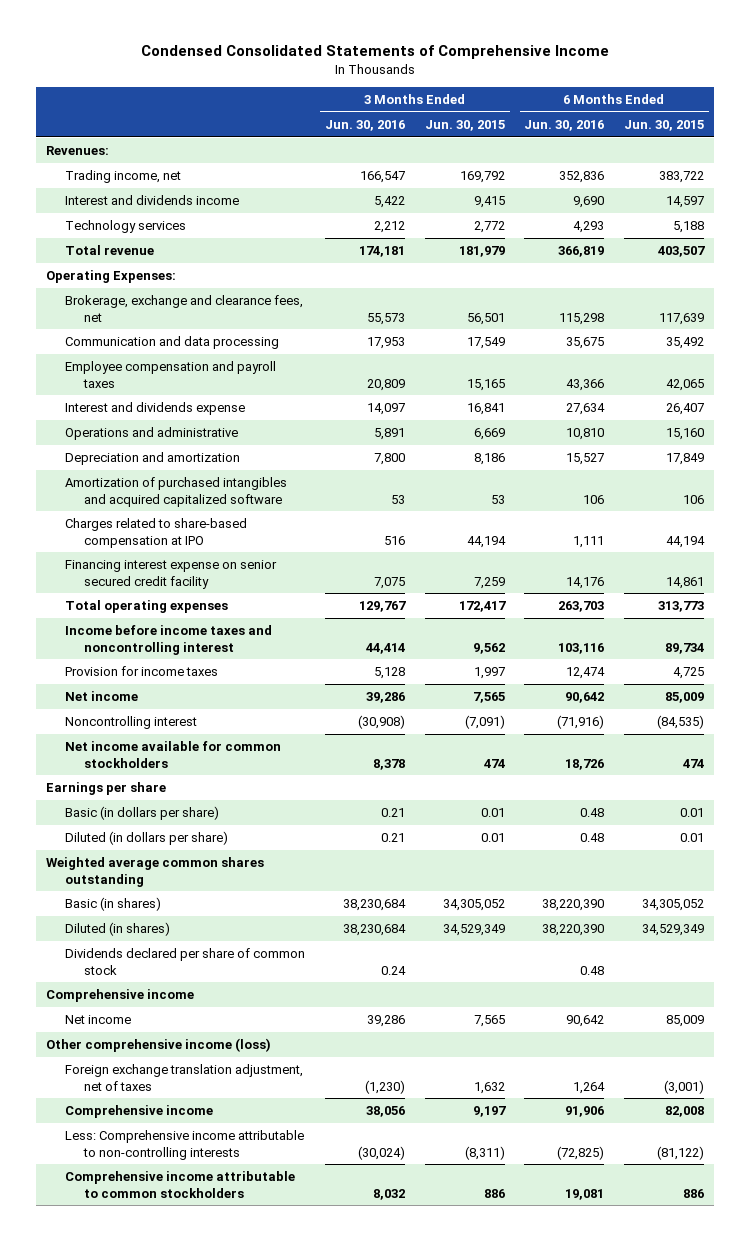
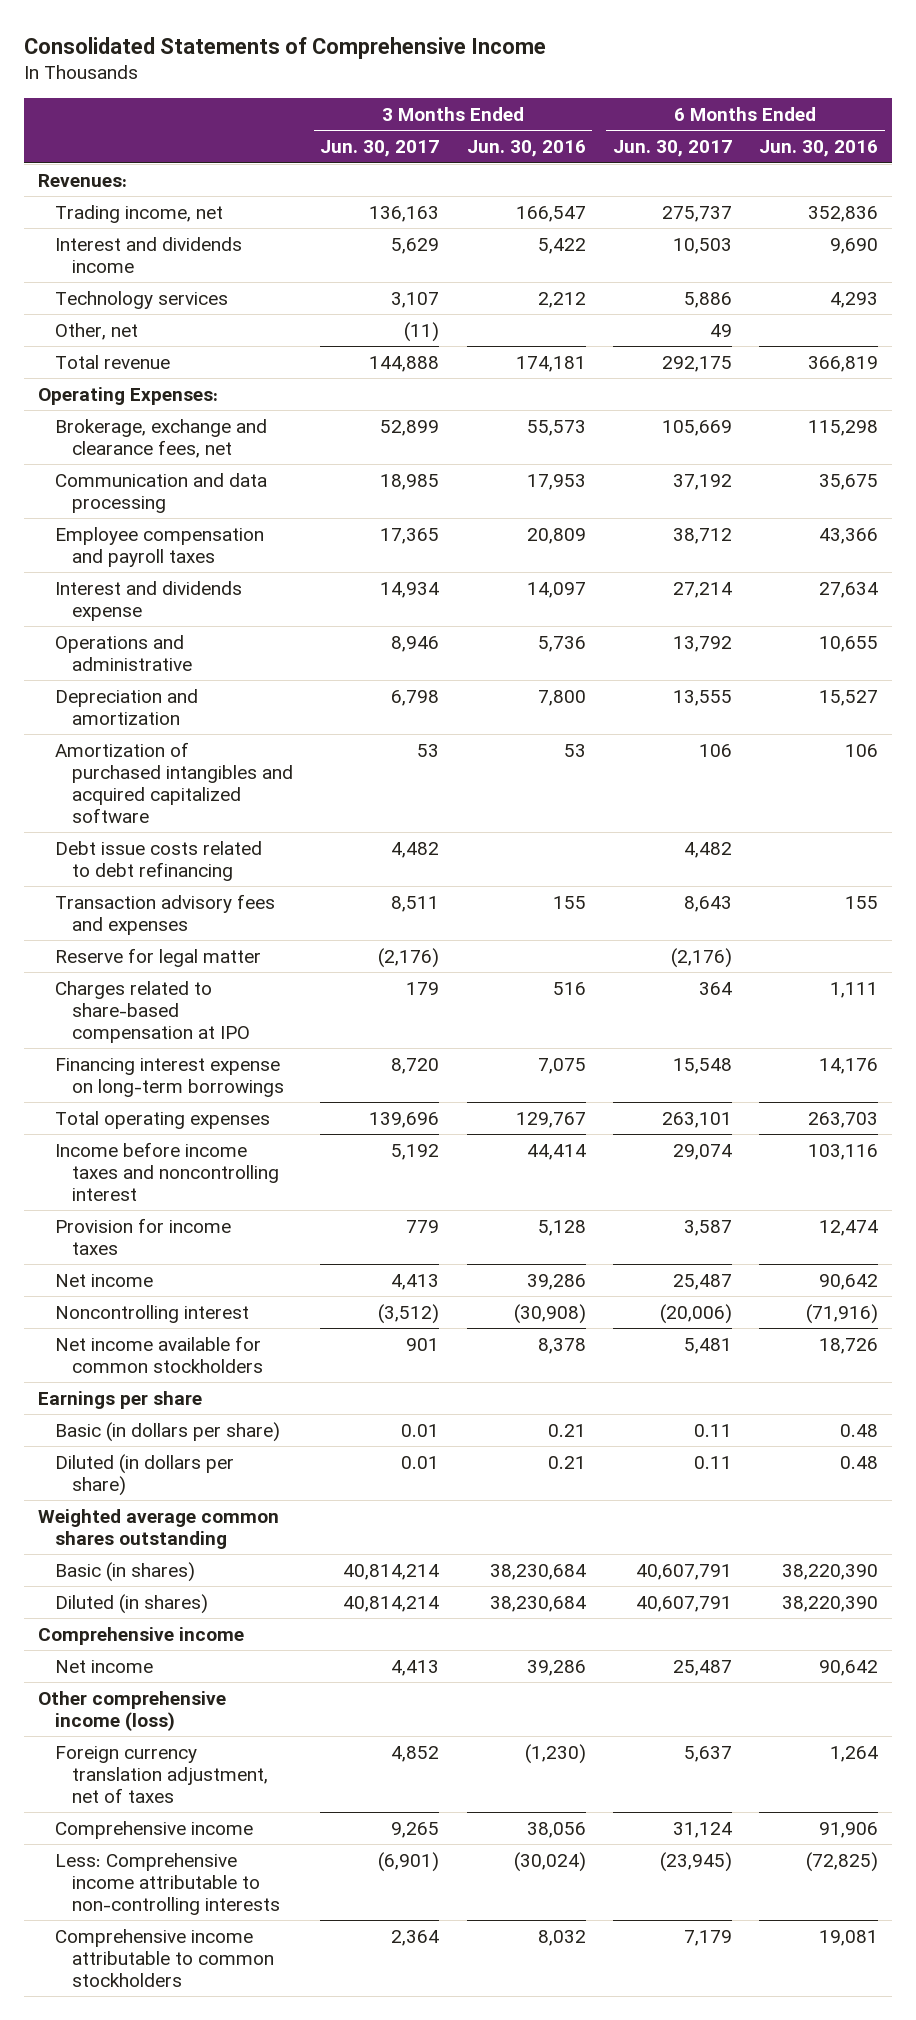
- Condensed Consolidated Statements of Comprehensive Income
+ Consolidated Statements of Comprehensive Income
- | 3 Months Ended Jun. 30, 2016 | 3 Months Ended Jun. 30, 2015 | 6 Months Ended Jun. 30, 2016 | 6 Months Ended Jun. 30, 2015
+ | 3 Months Ended Jun. 30, 2017 | 3 Months Ended Jun. 30, 2016 | 6 Months Ended Jun. 30, 2017 | 6 Months Ended Jun. 30, 2016
+ Other, net | (11) | | 49 |
- Operations and administrative | 5,891 | 6,669 | 10,810 | 15,160
+ Operations and administrative | 8,946 | 5,736 | 13,792 | 10,655
+ Debt issue costs related to debt refinancing | 4,482 | | 4,482 |
+ Transaction advisory fees and expenses | 8,511 | 155 | 8,643 | 155
+ Reserve for legal matter | (2,176) | | (2,176) |
- Financing interest expense on senior secured credit facility | 7,075 | 7,259 | 14,176 | 14,861
+ Financing interest expense on long-term borrowings | 8,720 | 7,075 | 15,548 | 14,176
- Dividends declared per share of common stock | 0.24 | | 0.48 |
- Foreign exchange translation adjustment, net of taxes | (1,230) | 1,632 | 1,264 | (3,001)
+ Foreign currency translation adjustment, net of taxes | 4,852 | (1,230) | 5,637 | 1,264

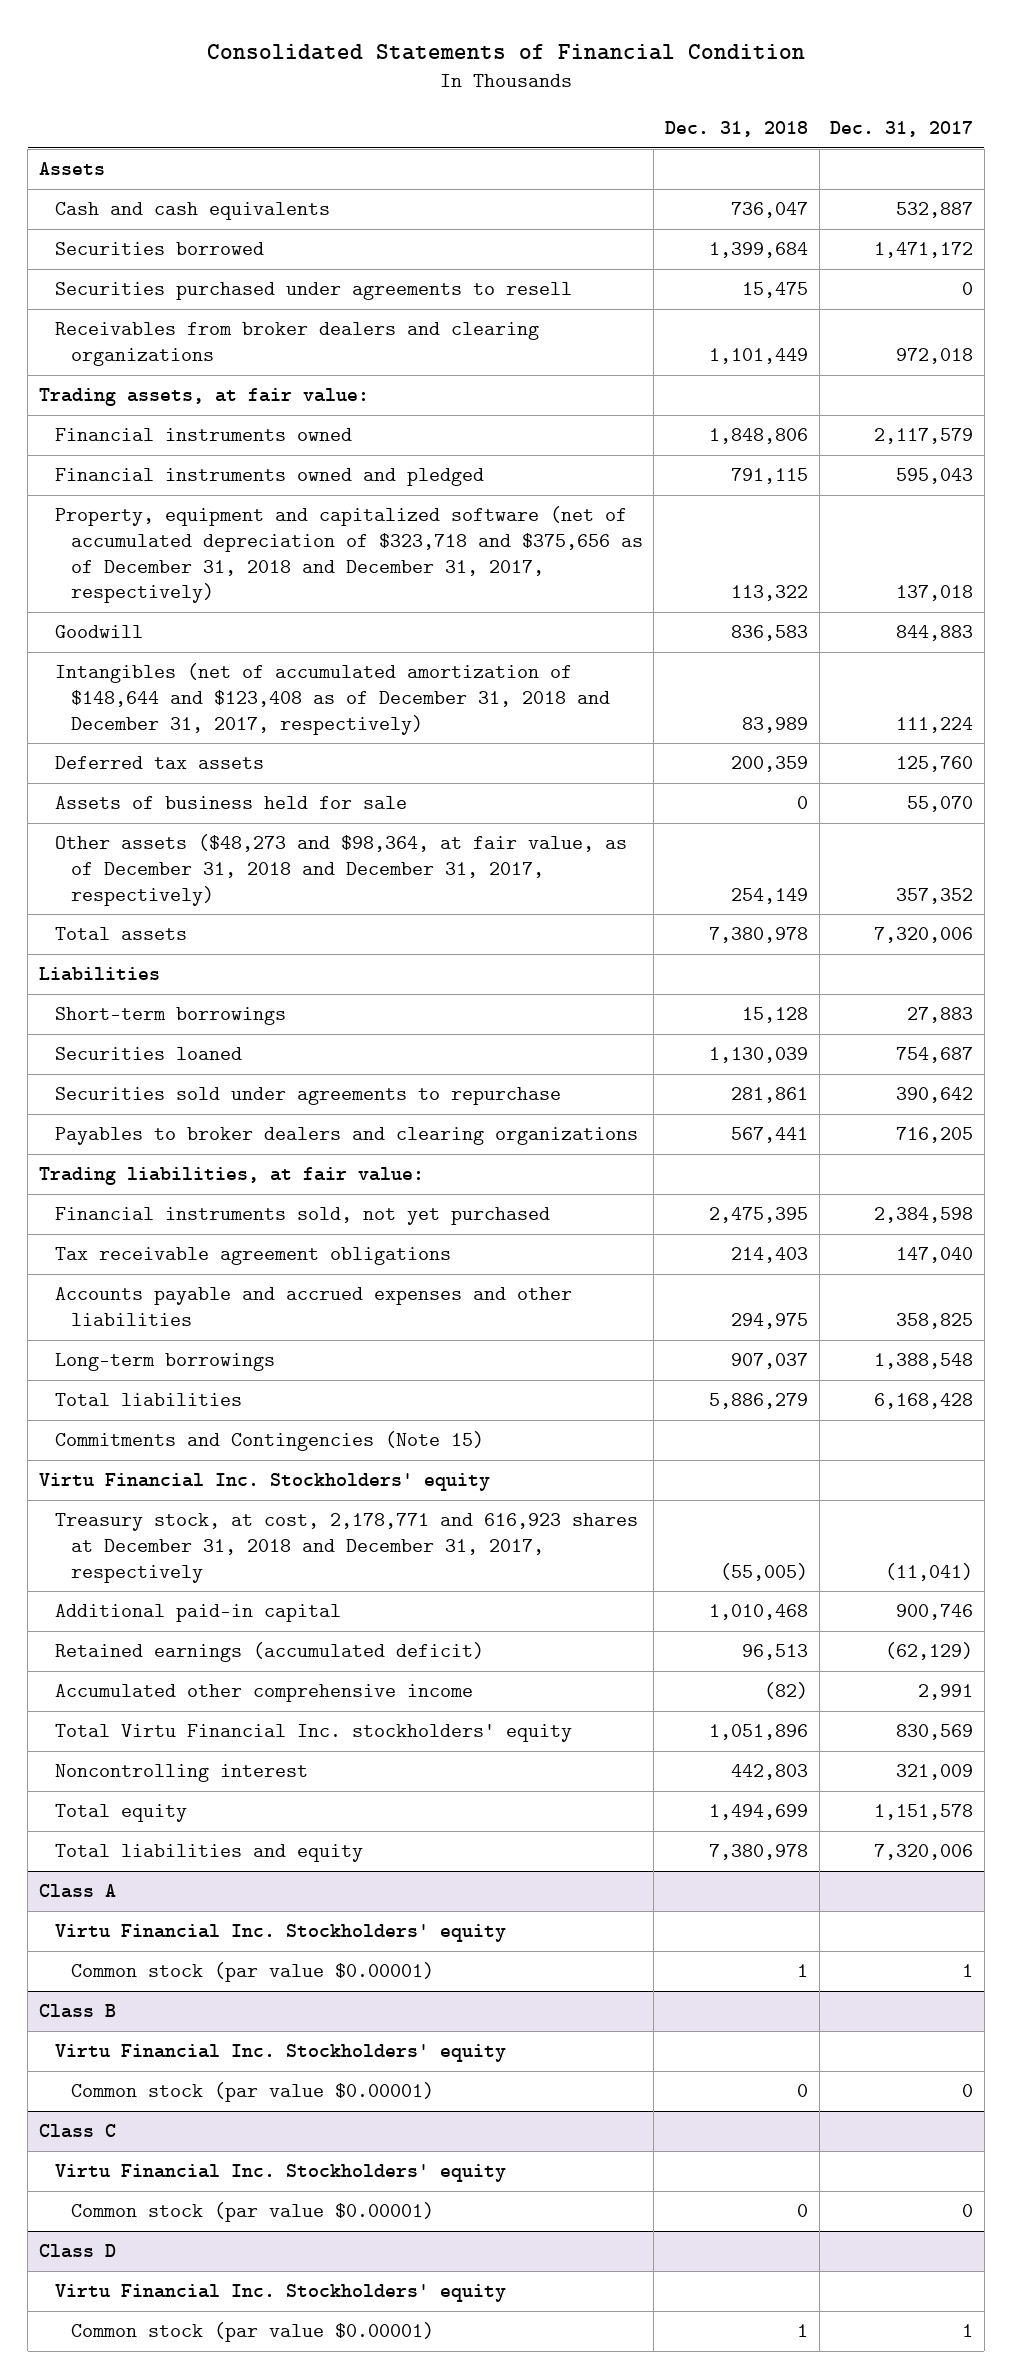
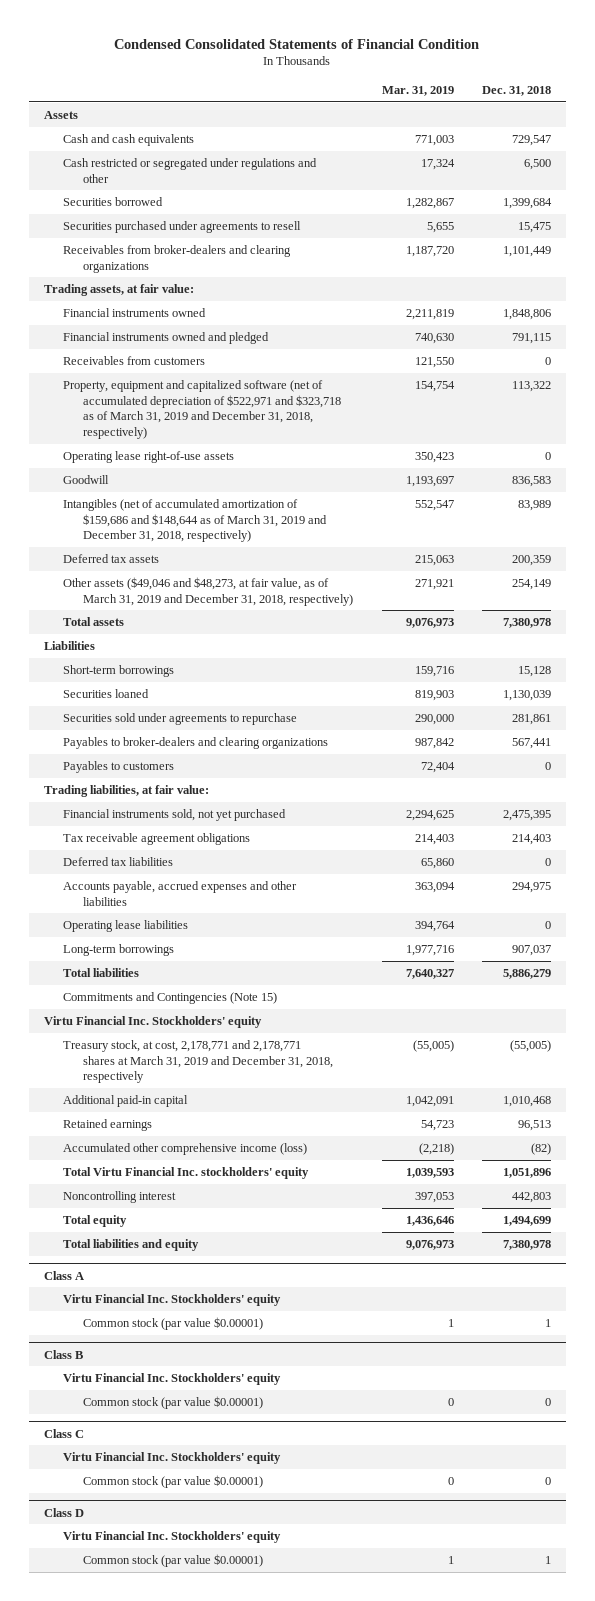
- Consolidated Statements of Financial Condition
+ Condensed Consolidated Statements of Financial Condition
- | Dec. 31, 2018 | Dec. 31, 2017
+ | Mar. 31, 2019 | Dec. 31, 2018
- Cash and cash equivalents | 736,047 | 532,887
+ Cash and cash equivalents | 771,003 | 729,547
+ Cash restricted or segregated under regulations and other | 17,324 | 6,500
- Receivables from broker dealers and clearing organizations | 1,101,449 | 972,018
+ Receivables from broker-dealers and clearing organizations | 1,187,720 | 1,101,449
- Property, equipment and capitalized software (net of accumulated depreciation of $323,718 and $375,656 as of December 31, 2018 and December 31, 2017, respectively) | 113,322 | 137,018
+ Receivables from customers | 121,550 | 0
+ Property, equipment and capitalized software (net of accumulated depreciation of $522,971 and $323,718 as of March 31, 2019 and December 31, 2018, respectively) | 154,754 | 113,322
+ Operating lease right-of-use assets | 350,423 | 0
- Intangibles (net of accumulated amortization of $148,644 and $123,408 as of December 31, 2018 and December 31, 2017, respectively) | 83,989 | 111,224
+ Intangibles (net of accumulated amortization of $159,686 and $148,644 as of March 31, 2019 and December 31, 2018, respectively) | 552,547 | 83,989
- Assets of business held for sale | 0 | 55,070
- Other assets ($48,273 and $98,364, at fair value, as of December 31, 2018 and December 31, 2017, respectively) | 254,149 | 357,352
+ Other assets ($49,046 and $48,273, at fair value, as of March 31, 2019 and December 31, 2018, respectively) | 271,921 | 254,149
- Payables to broker dealers and clearing organizations | 567,441 | 716,205
+ Payables to broker-dealers and clearing organizations | 987,842 | 567,441
+ Payables to customers | 72,404 | 0
- Accounts payable and accrued expenses and other liabilities | 294,975 | 358,825
+ Deferred tax liabilities | 65,860 | 0
+ Accounts payable, accrued expenses and other liabilities | 363,094 | 294,975
+ Operating lease liabilities | 394,764 | 0
- Treasury stock, at cost, 2,178,771 and 616,923 shares at December 31, 2018 and December 31, 2017, respectively | (55,005) | (11,041)
+ Treasury stock, at cost, 2,178,771 and 2,178,771 shares at March 31, 2019 and December 31, 2018, respectively | (55,005) | (55,005)
- Retained earnings (accumulated deficit) | 96,513 | (62,129)
- Accumulated other comprehensive income | (82) | 2,991
+ Retained earnings | 54,723 | 96,513
+ Accumulated other comprehensive income (loss) | (2,218) | (82)

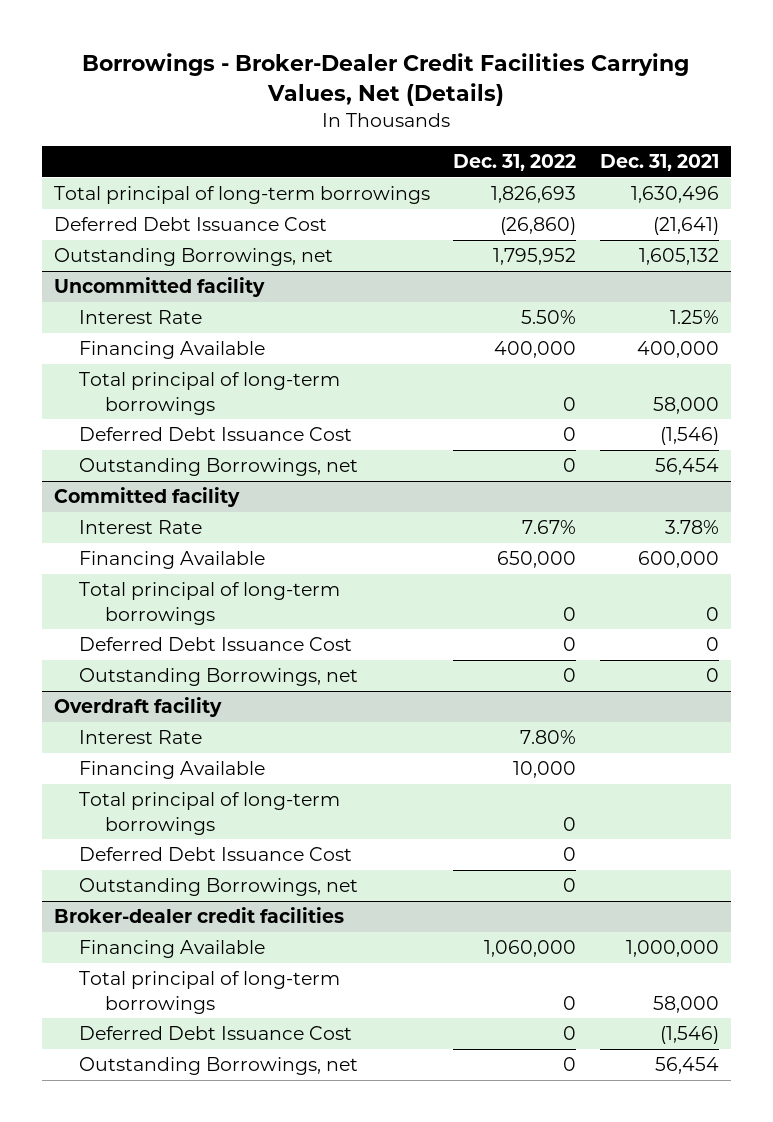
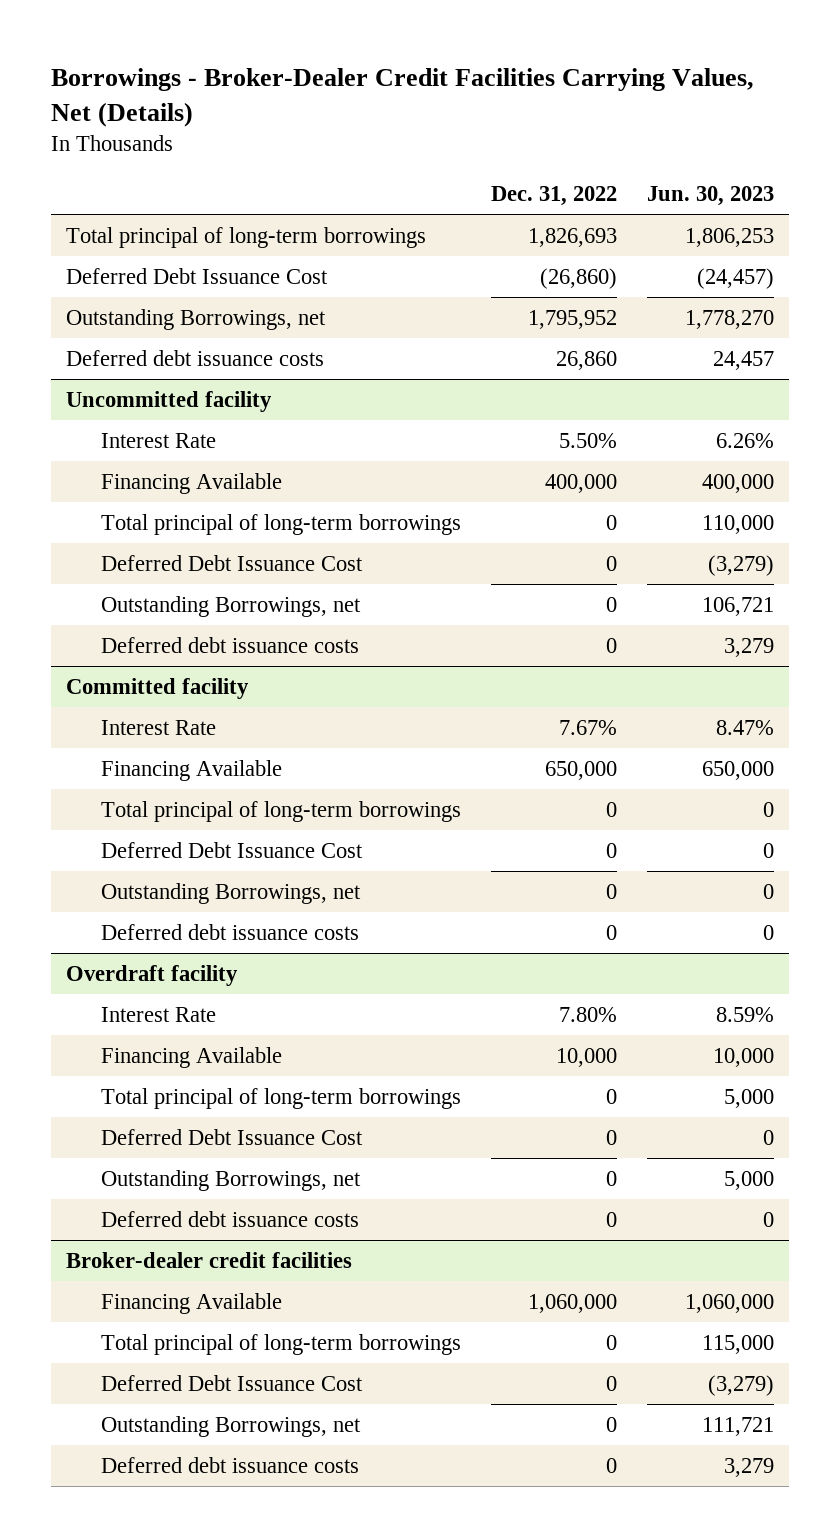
- | Dec. 31, 2022 | Dec. 31, 2021
+ | Dec. 31, 2022 | Jun. 30, 2023
+ Deferred debt issuance costs | 26,860 | 24,457
@ Uncommitted facility
+ Deferred debt issuance costs | 0 | 3,279
@ Committed facility
+ Deferred debt issuance costs | 0 | 0
@ Overdraft facility
+ Deferred debt issuance costs | 0 | 0
@ Broker-dealer credit facilities
+ Deferred debt issuance costs | 0 | 3,279

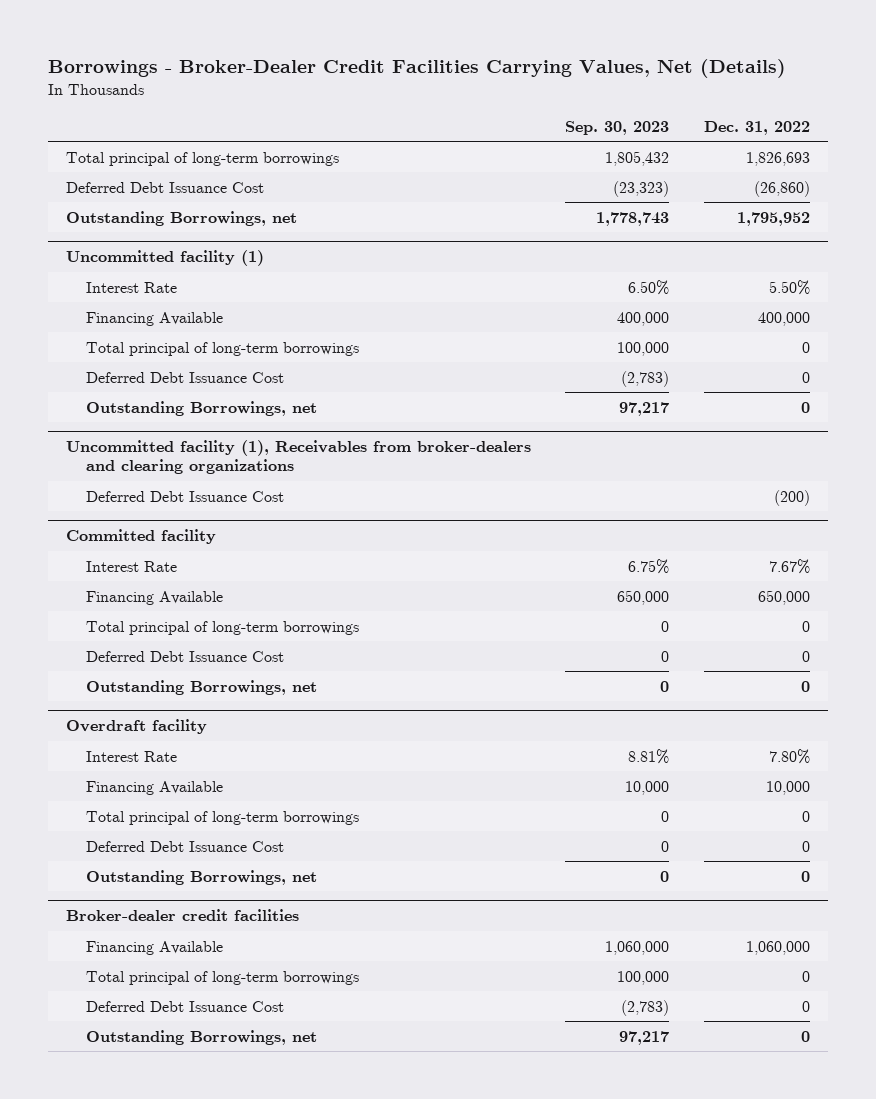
- | Dec. 31, 2022 | Jun. 30, 2023
+ | Sep. 30, 2023 | Dec. 31, 2022
- Deferred debt issuance costs | 26,860 | 24,457
- Uncommitted facility
+ Uncommitted facility (1)
- Deferred debt issuance costs | 0 | 3,279
+ Uncommitted facility (1), Receivables from broker-dealers and clearing organizations
+ Deferred Debt Issuance Cost | | (200)
@ Committed facility
- Deferred debt issuance costs | 0 | 0
@ Overdraft facility
- Deferred debt issuance costs | 0 | 0
@ Broker-dealer credit facilities
- Deferred debt issuance costs | 0 | 3,279

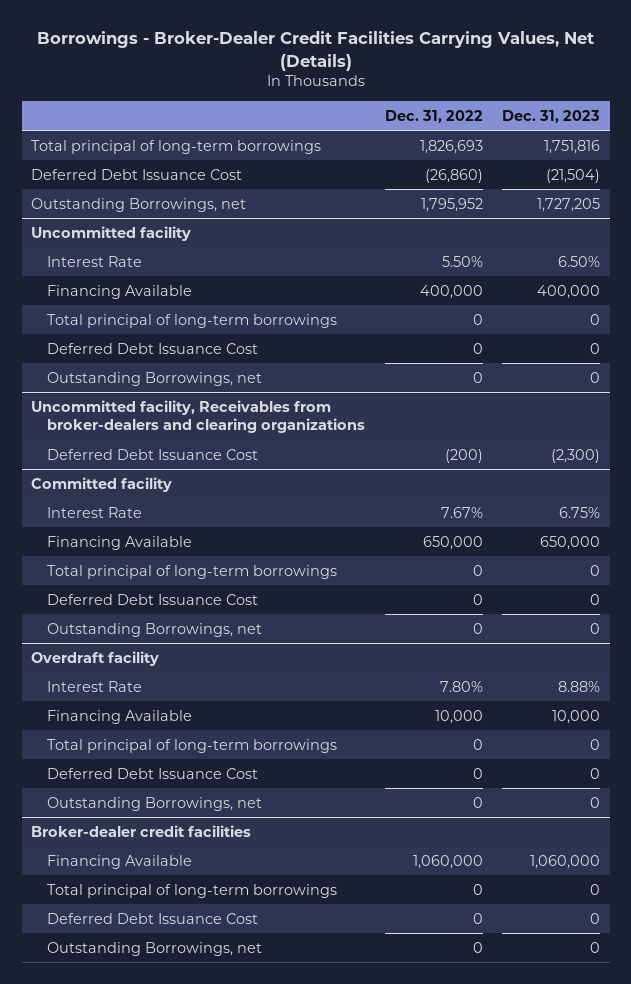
- | Sep. 30, 2023 | Dec. 31, 2022
+ | Dec. 31, 2022 | Dec. 31, 2023
- Uncommitted facility (1)
+ Uncommitted facility
- Uncommitted facility (1), Receivables from broker-dealers and clearing organizations
+ Uncommitted facility, Receivables from broker-dealers and clearing organizations

